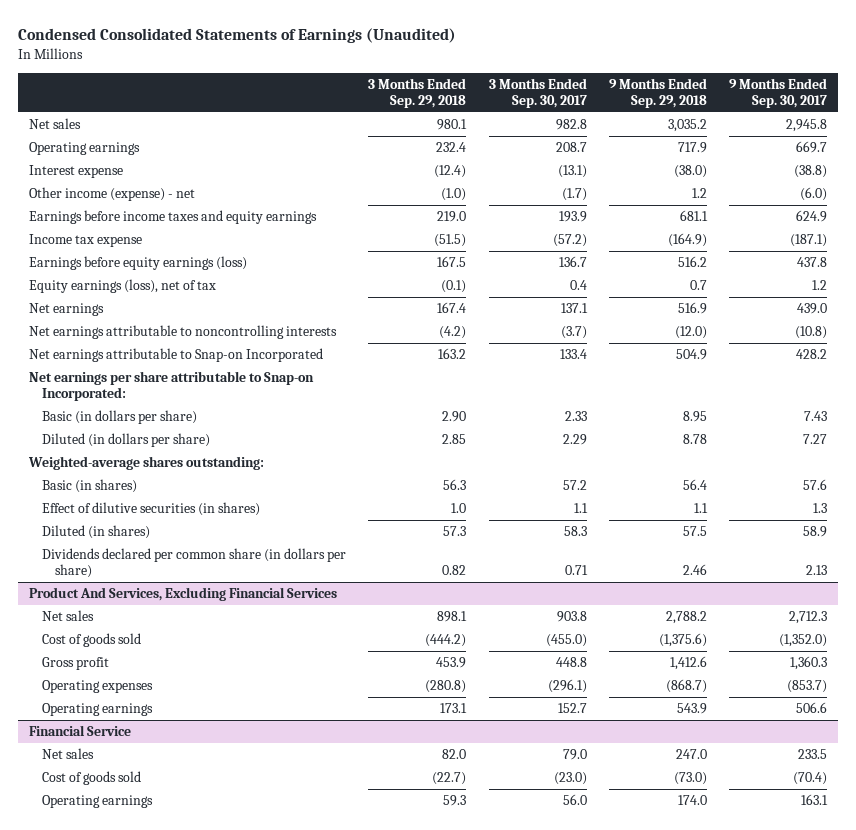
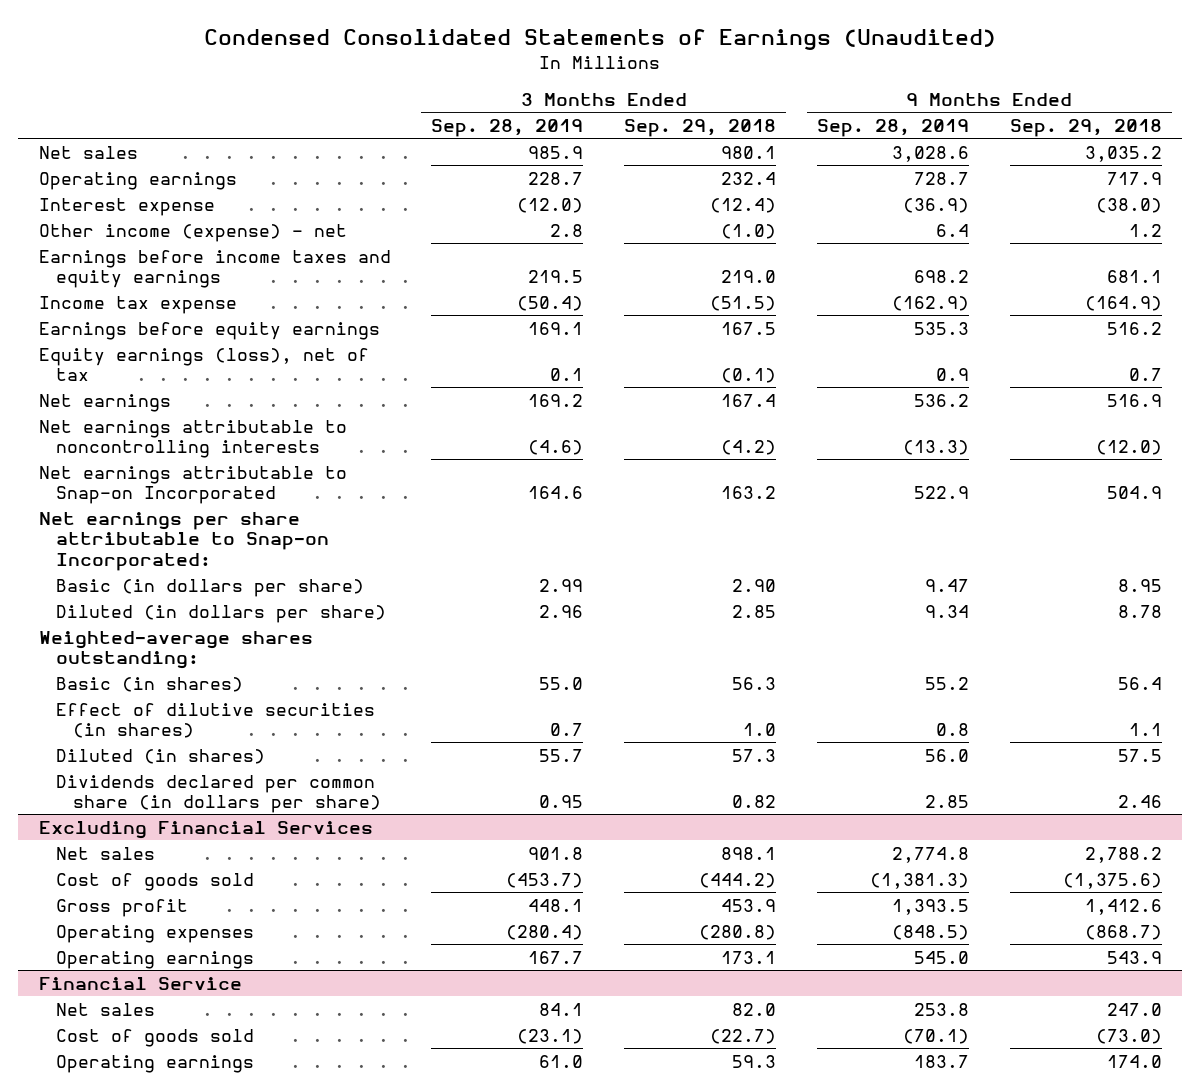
- | 3 Months Ended Sep. 29, 2018 | 3 Months Ended Sep. 30, 2017 | 9 Months Ended Sep. 29, 2018 | 9 Months Ended Sep. 30, 2017
+ | 3 Months Ended Sep. 28, 2019 | 3 Months Ended Sep. 29, 2018 | 9 Months Ended Sep. 28, 2019 | 9 Months Ended Sep. 29, 2018
- Earnings before equity earnings (loss) | 167.5 | 136.7 | 516.2 | 437.8
+ Earnings before equity earnings | 169.1 | 167.5 | 535.3 | 516.2
- Product And Services, Excluding Financial Services
+ Excluding Financial Services

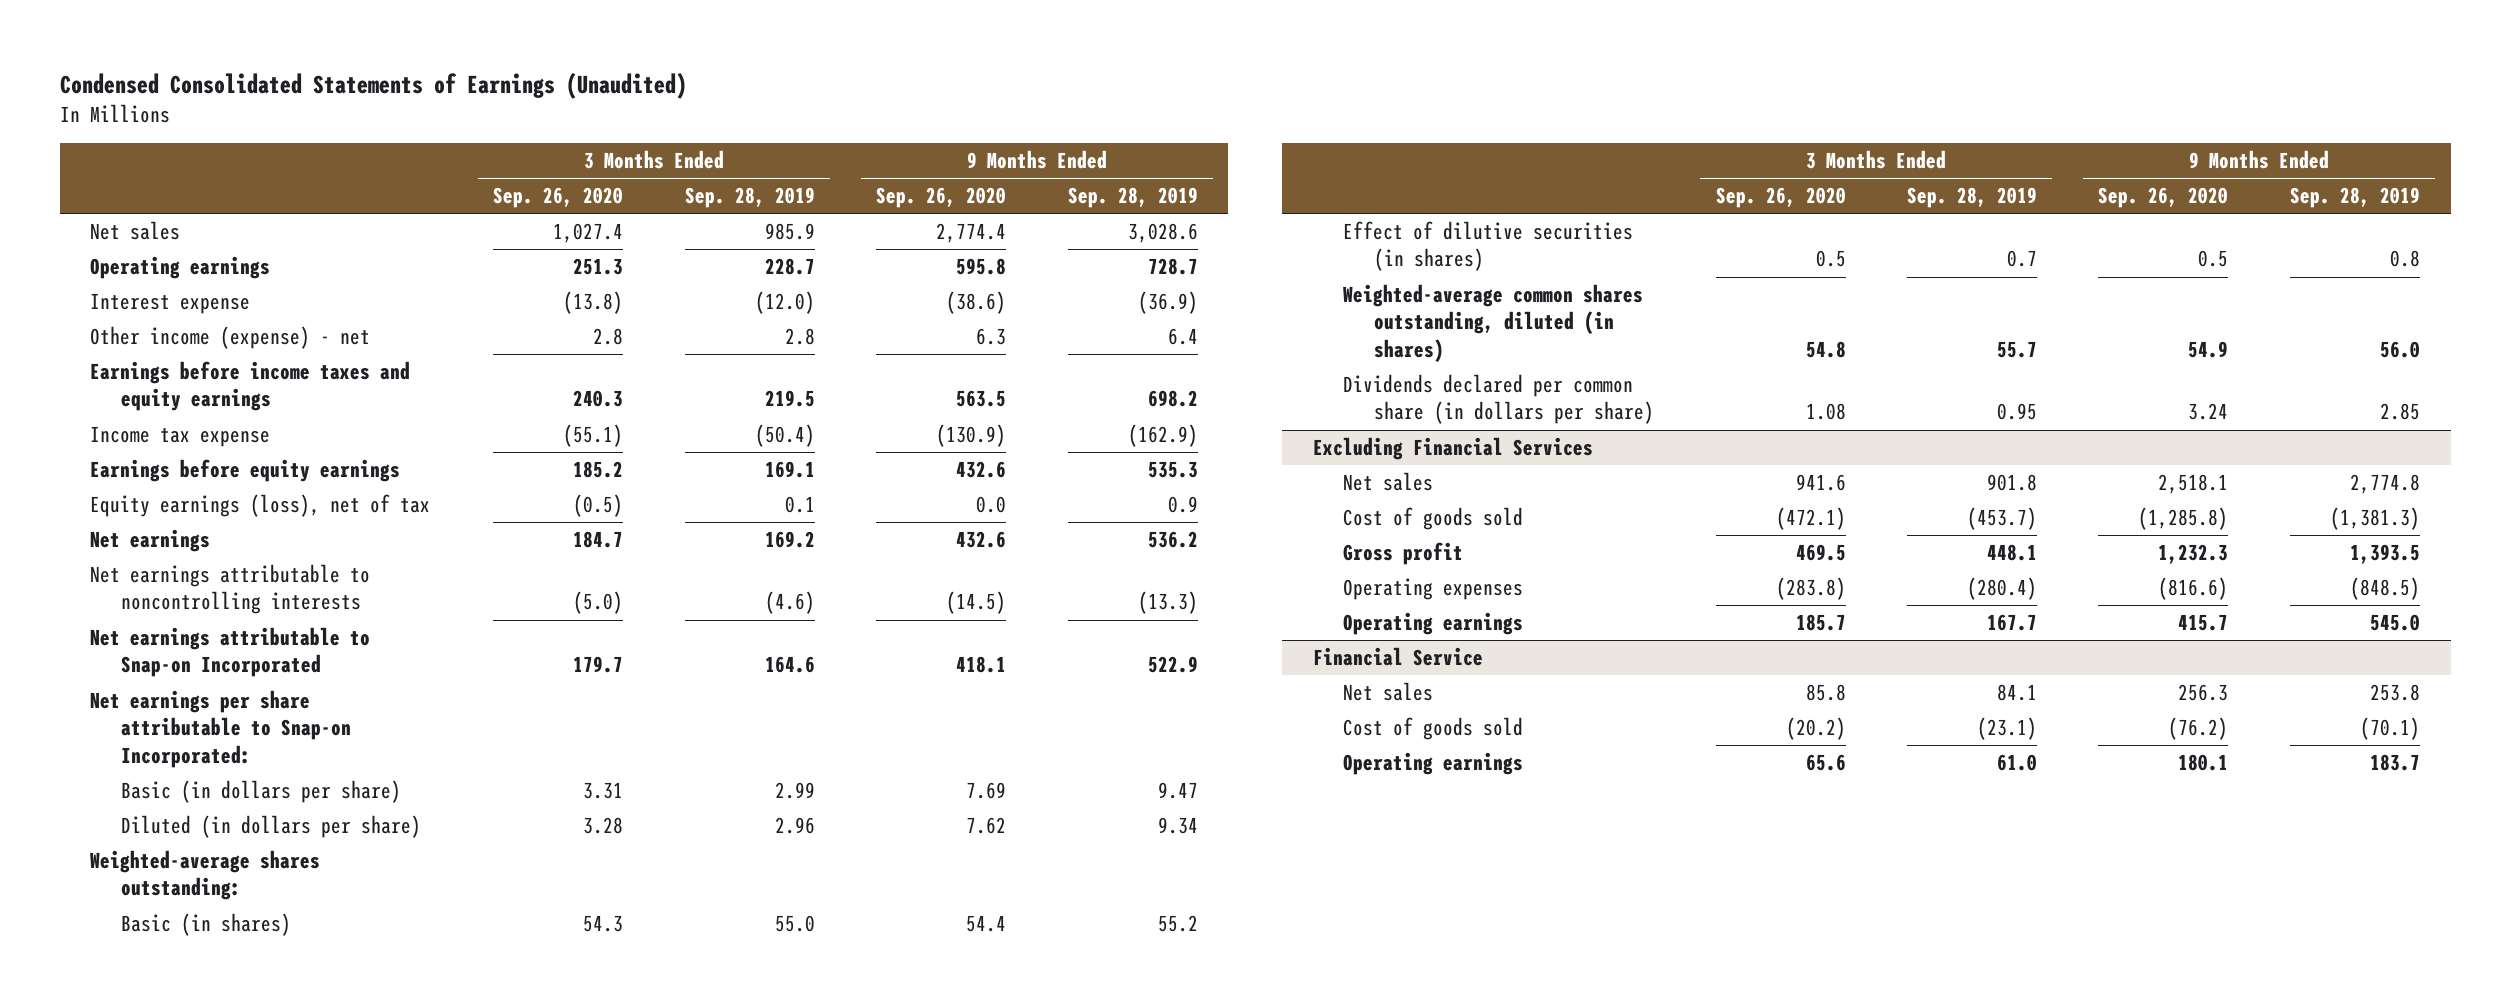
- | 3 Months Ended Sep. 28, 2019 | 3 Months Ended Sep. 29, 2018 | 9 Months Ended Sep. 28, 2019 | 9 Months Ended Sep. 29, 2018
+ | 3 Months Ended Sep. 26, 2020 | 3 Months Ended Sep. 28, 2019 | 9 Months Ended Sep. 26, 2020 | 9 Months Ended Sep. 28, 2019
- Diluted (in shares) | 55.7 | 57.3 | 56.0 | 57.5
+ Weighted-average common shares outstanding, diluted (in shares) | 54.8 | 55.7 | 54.9 | 56.0

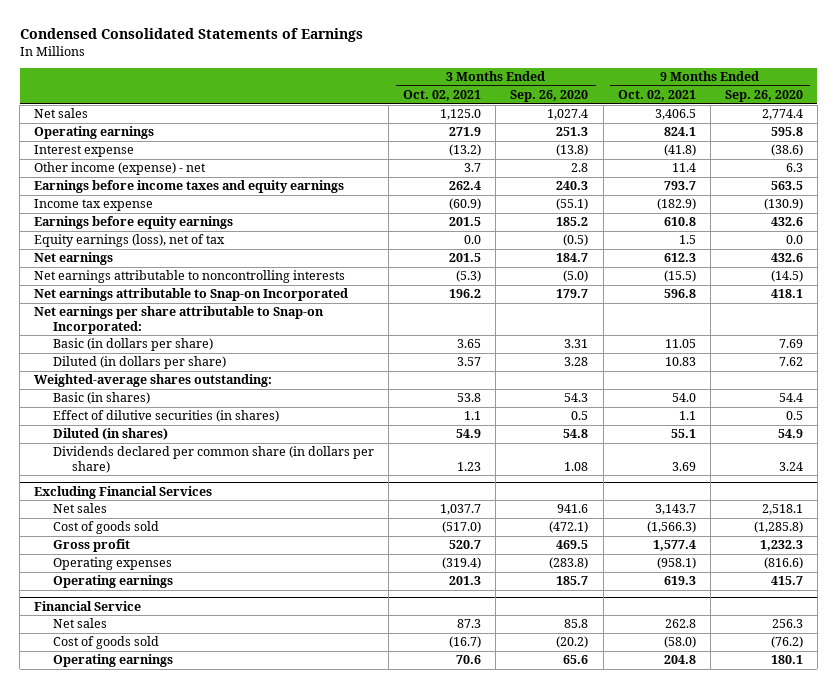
- Condensed Consolidated Statements of Earnings (Unaudited)
+ Condensed Consolidated Statements of Earnings
- | 3 Months Ended Sep. 26, 2020 | 3 Months Ended Sep. 28, 2019 | 9 Months Ended Sep. 26, 2020 | 9 Months Ended Sep. 28, 2019
+ | 3 Months Ended Oct. 02, 2021 | 3 Months Ended Sep. 26, 2020 | 9 Months Ended Oct. 02, 2021 | 9 Months Ended Sep. 26, 2020
- Weighted-average common shares outstanding, diluted (in shares) | 54.8 | 55.7 | 54.9 | 56.0
+ Diluted (in shares) | 54.9 | 54.8 | 55.1 | 54.9

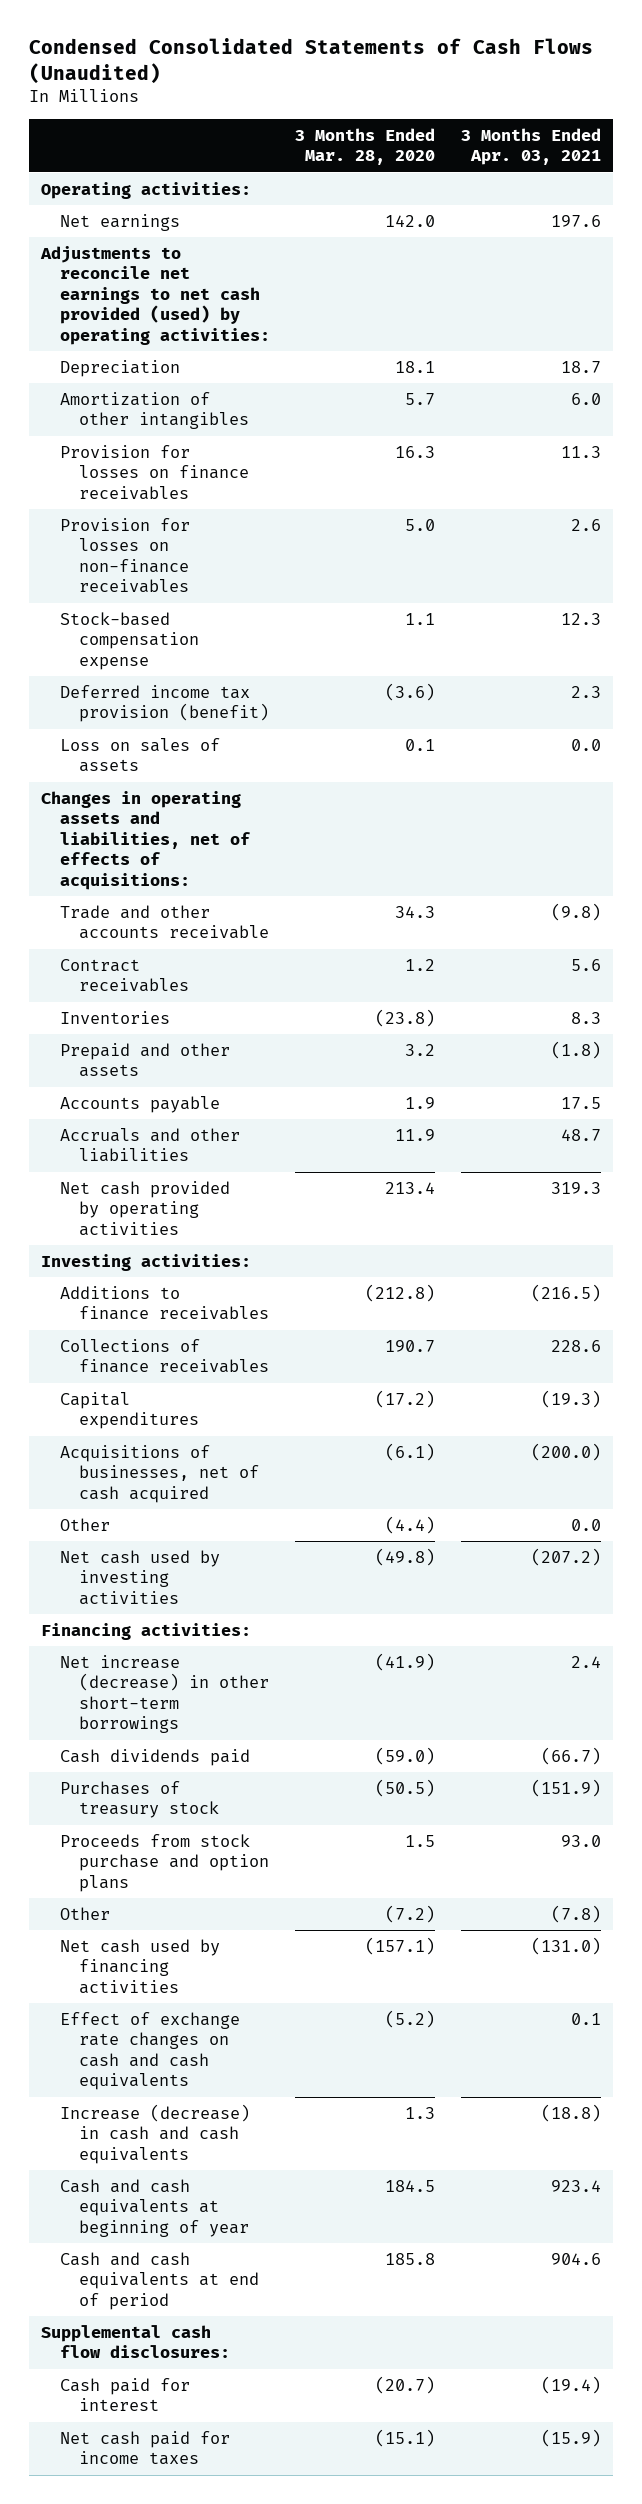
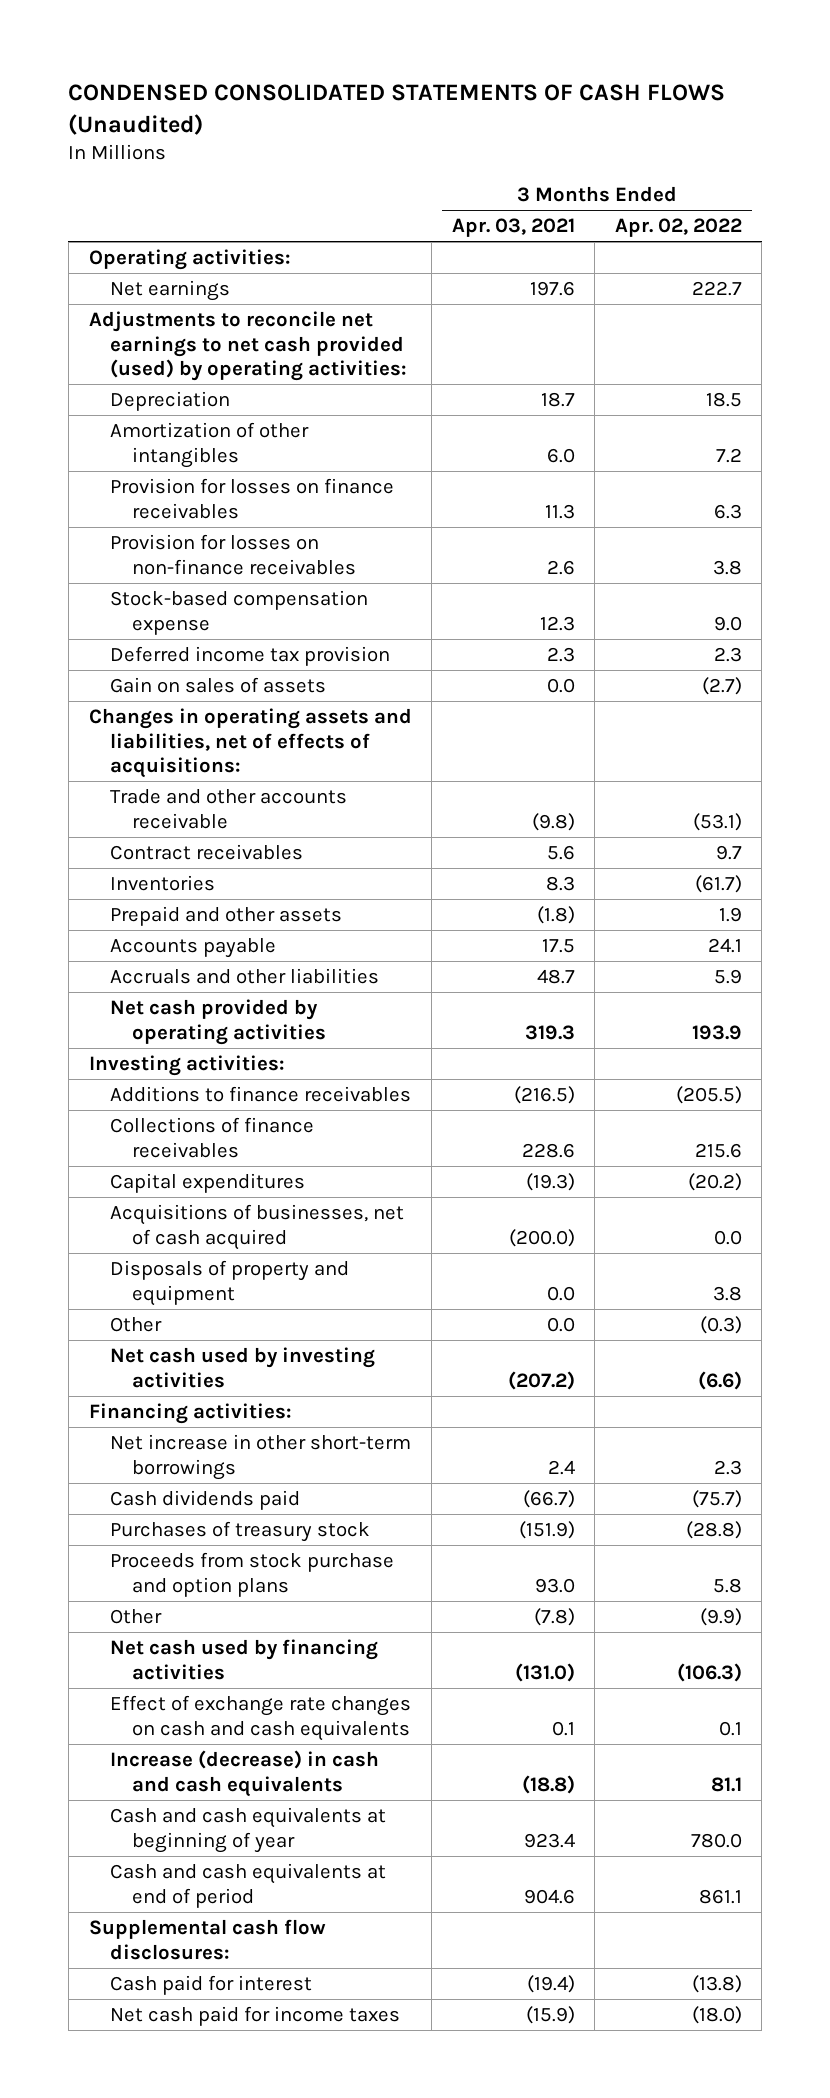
- Condensed Consolidated Statements of Cash Flows (Unaudited)
+ CONDENSED CONSOLIDATED STATEMENTS OF CASH FLOWS (Unaudited)
- | 3 Months Ended Mar. 28, 2020 | 3 Months Ended Apr. 03, 2021
+ | 3 Months Ended Apr. 03, 2021 | 3 Months Ended Apr. 02, 2022
- Deferred income tax provision (benefit) | (3.6) | 2.3
- Loss on sales of assets | 0.1 | 0.0
+ Deferred income tax provision | 2.3 | 2.3
+ Gain on sales of assets | 0.0 | (2.7)
+ Disposals of property and equipment | 0.0 | 3.8
- Net increase (decrease) in other short-term borrowings | (41.9) | 2.4
+ Net increase in other short-term borrowings | 2.4 | 2.3

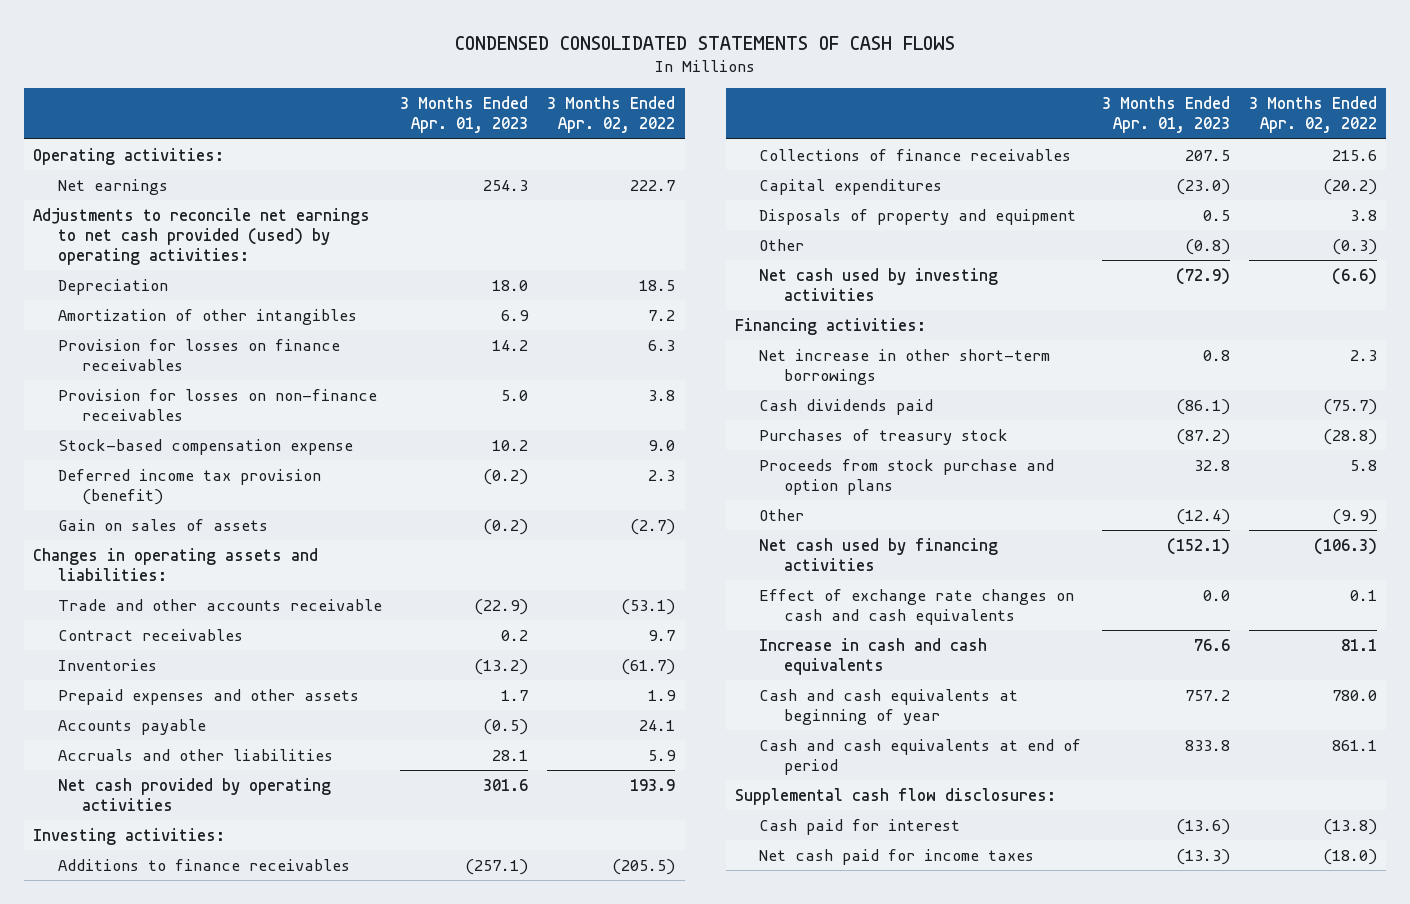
- CONDENSED CONSOLIDATED STATEMENTS OF CASH FLOWS (Unaudited)
+ CONDENSED CONSOLIDATED STATEMENTS OF CASH FLOWS
- | 3 Months Ended Apr. 03, 2021 | 3 Months Ended Apr. 02, 2022
+ | 3 Months Ended Apr. 01, 2023 | 3 Months Ended Apr. 02, 2022
- Deferred income tax provision | 2.3 | 2.3
+ Deferred income tax provision (benefit) | (0.2) | 2.3
- Changes in operating assets and liabilities, net of effects of acquisitions:
+ Changes in operating assets and liabilities:
- Prepaid and other assets | (1.8) | 1.9
+ Prepaid expenses and other assets | 1.7 | 1.9
- Acquisitions of businesses, net of cash acquired | (200.0) | 0.0
- Increase (decrease) in cash and cash equivalents | (18.8) | 81.1
+ Increase in cash and cash equivalents | 76.6 | 81.1

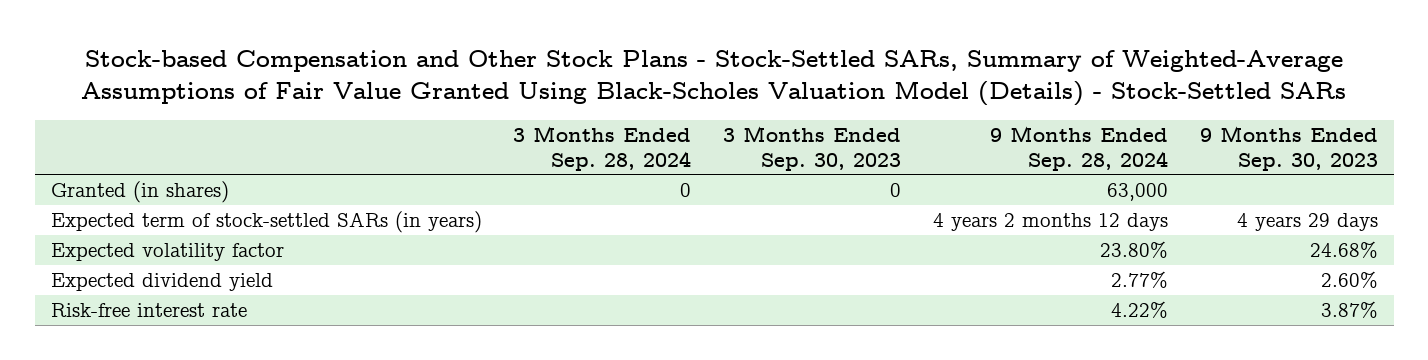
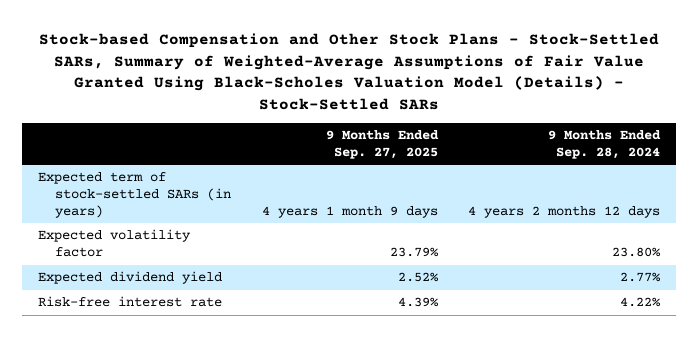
- | 3 Months Ended Sep. 28, 2024 | 3 Months Ended Sep. 30, 2023 | 9 Months Ended Sep. 28, 2024 | 9 Months Ended Sep. 30, 2023
+ | 9 Months Ended Sep. 27, 2025 | 9 Months Ended Sep. 28, 2024
- Granted (in shares) | 0 | 0 | 63,000 |

